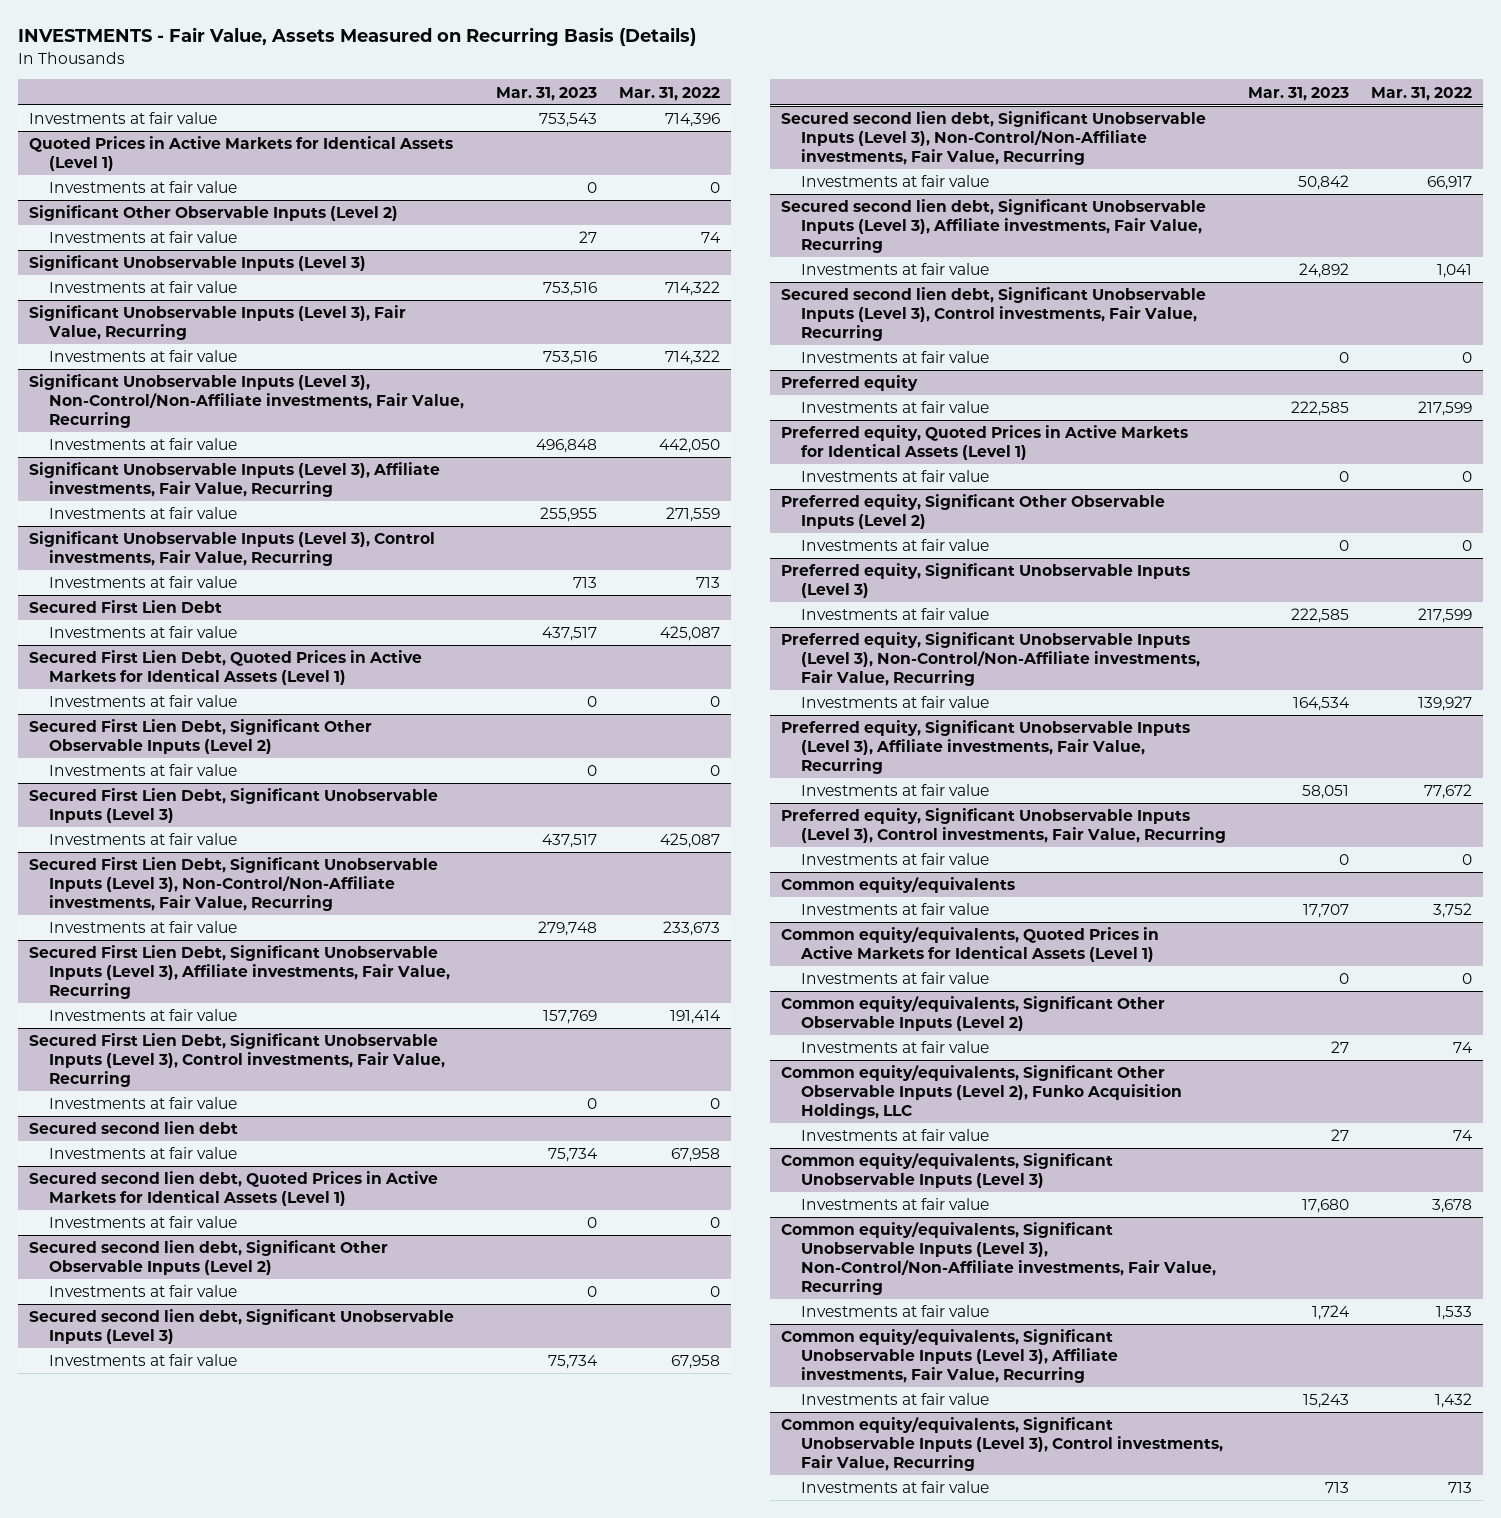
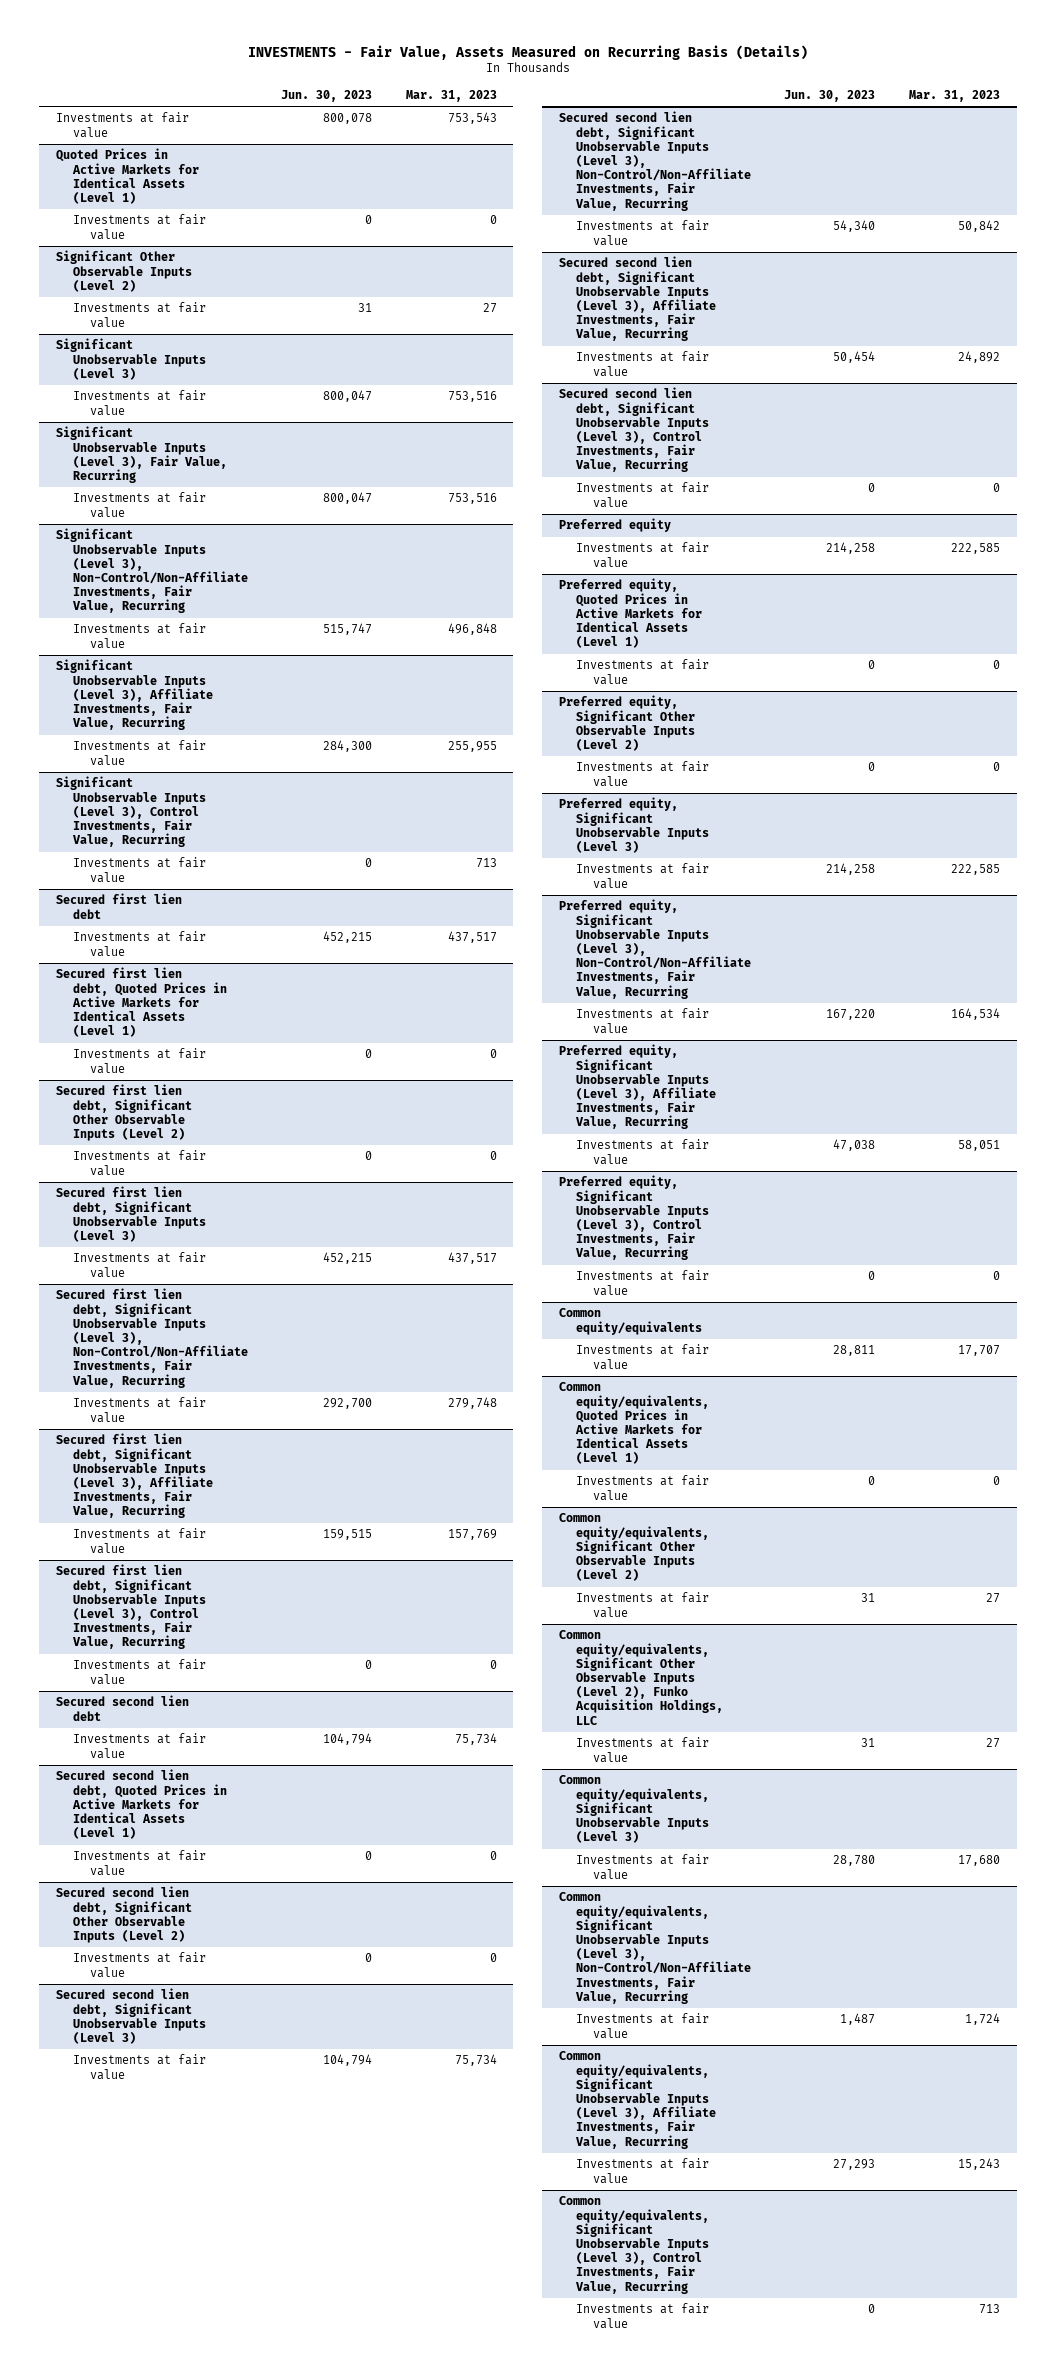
- | Mar. 31, 2023 | Mar. 31, 2022
+ | Jun. 30, 2023 | Mar. 31, 2023
- Significant Unobservable Inputs (Level 3), Non-Control/Non-Affiliate investments, Fair Value, Recurring
+ Significant Unobservable Inputs (Level 3), Non-Control/Non-Affiliate Investments, Fair Value, Recurring
- Significant Unobservable Inputs (Level 3), Affiliate investments, Fair Value, Recurring
+ Significant Unobservable Inputs (Level 3), Affiliate Investments, Fair Value, Recurring
- Significant Unobservable Inputs (Level 3), Control investments, Fair Value, Recurring
+ Significant Unobservable Inputs (Level 3), Control Investments, Fair Value, Recurring
- Secured First Lien Debt
+ Secured first lien debt
- Secured First Lien Debt, Quoted Prices in Active Markets for Identical Assets (Level 1)
+ Secured first lien debt, Quoted Prices in Active Markets for Identical Assets (Level 1)
- Secured First Lien Debt, Significant Other Observable Inputs (Level 2)
+ Secured first lien debt, Significant Other Observable Inputs (Level 2)
- Secured First Lien Debt, Significant Unobservable Inputs (Level 3)
+ Secured first lien debt, Significant Unobservable Inputs (Level 3)
- Secured First Lien Debt, Significant Unobservable Inputs (Level 3), Non-Control/Non-Affiliate investments, Fair Value, Recurring
+ Secured first lien debt, Significant Unobservable Inputs (Level 3), Non-Control/Non-Affiliate Investments, Fair Value, Recurring
- Secured First Lien Debt, Significant Unobservable Inputs (Level 3), Affiliate investments, Fair Value, Recurring
+ Secured first lien debt, Significant Unobservable Inputs (Level 3), Affiliate Investments, Fair Value, Recurring
- Secured First Lien Debt, Significant Unobservable Inputs (Level 3), Control investments, Fair Value, Recurring
+ Secured first lien debt, Significant Unobservable Inputs (Level 3), Control Investments, Fair Value, Recurring
- Secured second lien debt, Significant Unobservable Inputs (Level 3), Non-Control/Non-Affiliate investments, Fair Value, Recurring
+ Secured second lien debt, Significant Unobservable Inputs (Level 3), Non-Control/Non-Affiliate Investments, Fair Value, Recurring
- Secured second lien debt, Significant Unobservable Inputs (Level 3), Affiliate investments, Fair Value, Recurring
+ Secured second lien debt, Significant Unobservable Inputs (Level 3), Affiliate Investments, Fair Value, Recurring
- Secured second lien debt, Significant Unobservable Inputs (Level 3), Control investments, Fair Value, Recurring
+ Secured second lien debt, Significant Unobservable Inputs (Level 3), Control Investments, Fair Value, Recurring
- Preferred equity, Significant Unobservable Inputs (Level 3), Non-Control/Non-Affiliate investments, Fair Value, Recurring
+ Preferred equity, Significant Unobservable Inputs (Level 3), Non-Control/Non-Affiliate Investments, Fair Value, Recurring
- Preferred equity, Significant Unobservable Inputs (Level 3), Affiliate investments, Fair Value, Recurring
+ Preferred equity, Significant Unobservable Inputs (Level 3), Affiliate Investments, Fair Value, Recurring
- Preferred equity, Significant Unobservable Inputs (Level 3), Control investments, Fair Value, Recurring
+ Preferred equity, Significant Unobservable Inputs (Level 3), Control Investments, Fair Value, Recurring
- Common equity/equivalents, Significant Unobservable Inputs (Level 3), Non-Control/Non-Affiliate investments, Fair Value, Recurring
+ Common equity/equivalents, Significant Unobservable Inputs (Level 3), Non-Control/Non-Affiliate Investments, Fair Value, Recurring
- Common equity/equivalents, Significant Unobservable Inputs (Level 3), Affiliate investments, Fair Value, Recurring
+ Common equity/equivalents, Significant Unobservable Inputs (Level 3), Affiliate Investments, Fair Value, Recurring
- Common equity/equivalents, Significant Unobservable Inputs (Level 3), Control investments, Fair Value, Recurring
+ Common equity/equivalents, Significant Unobservable Inputs (Level 3), Control Investments, Fair Value, Recurring

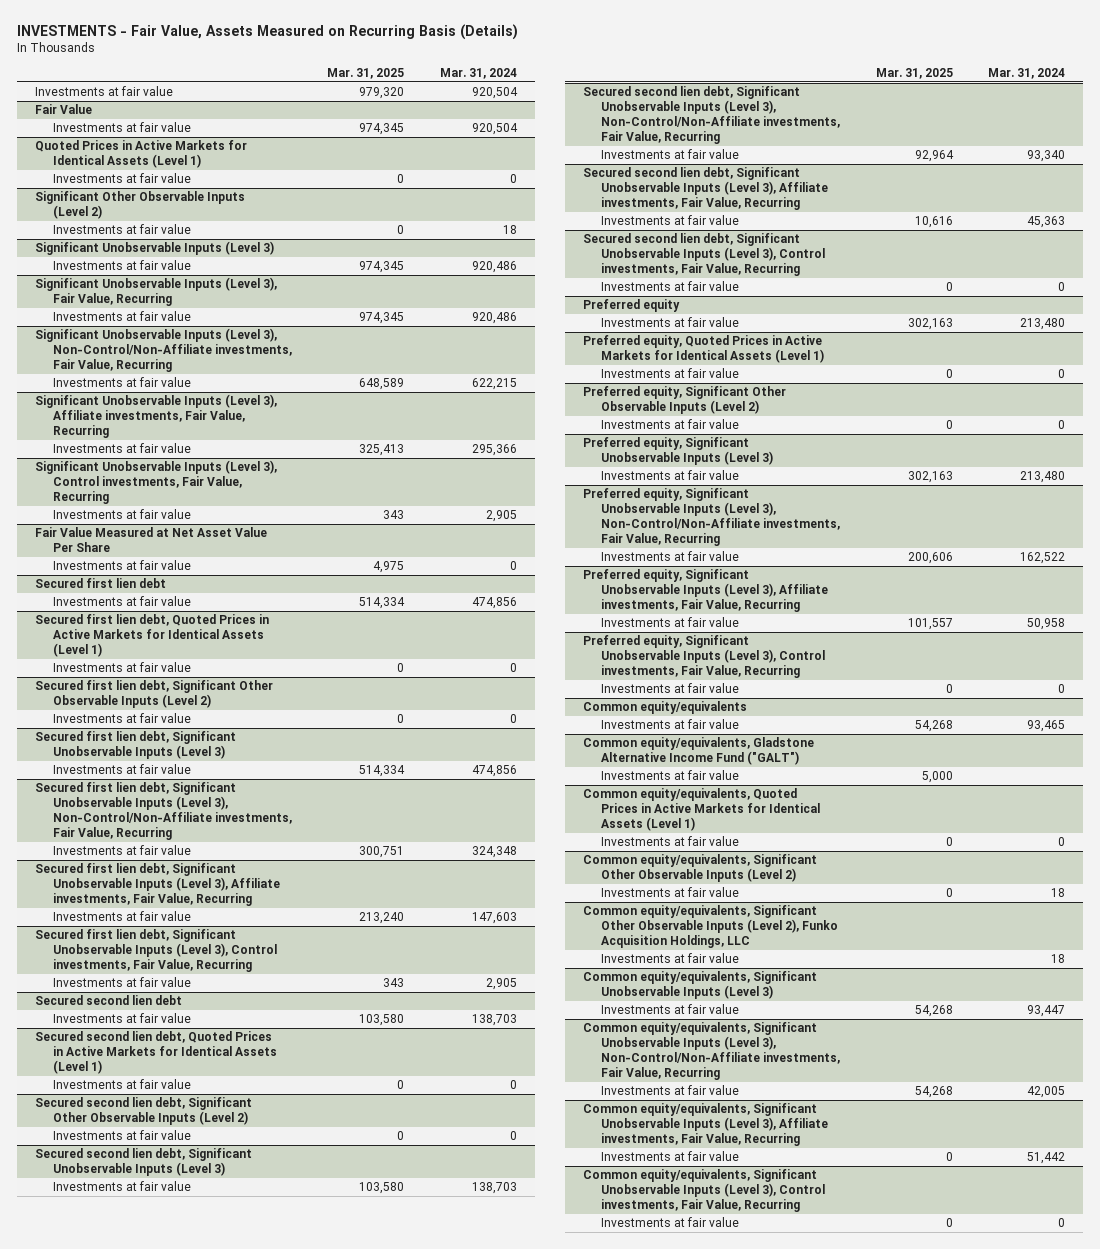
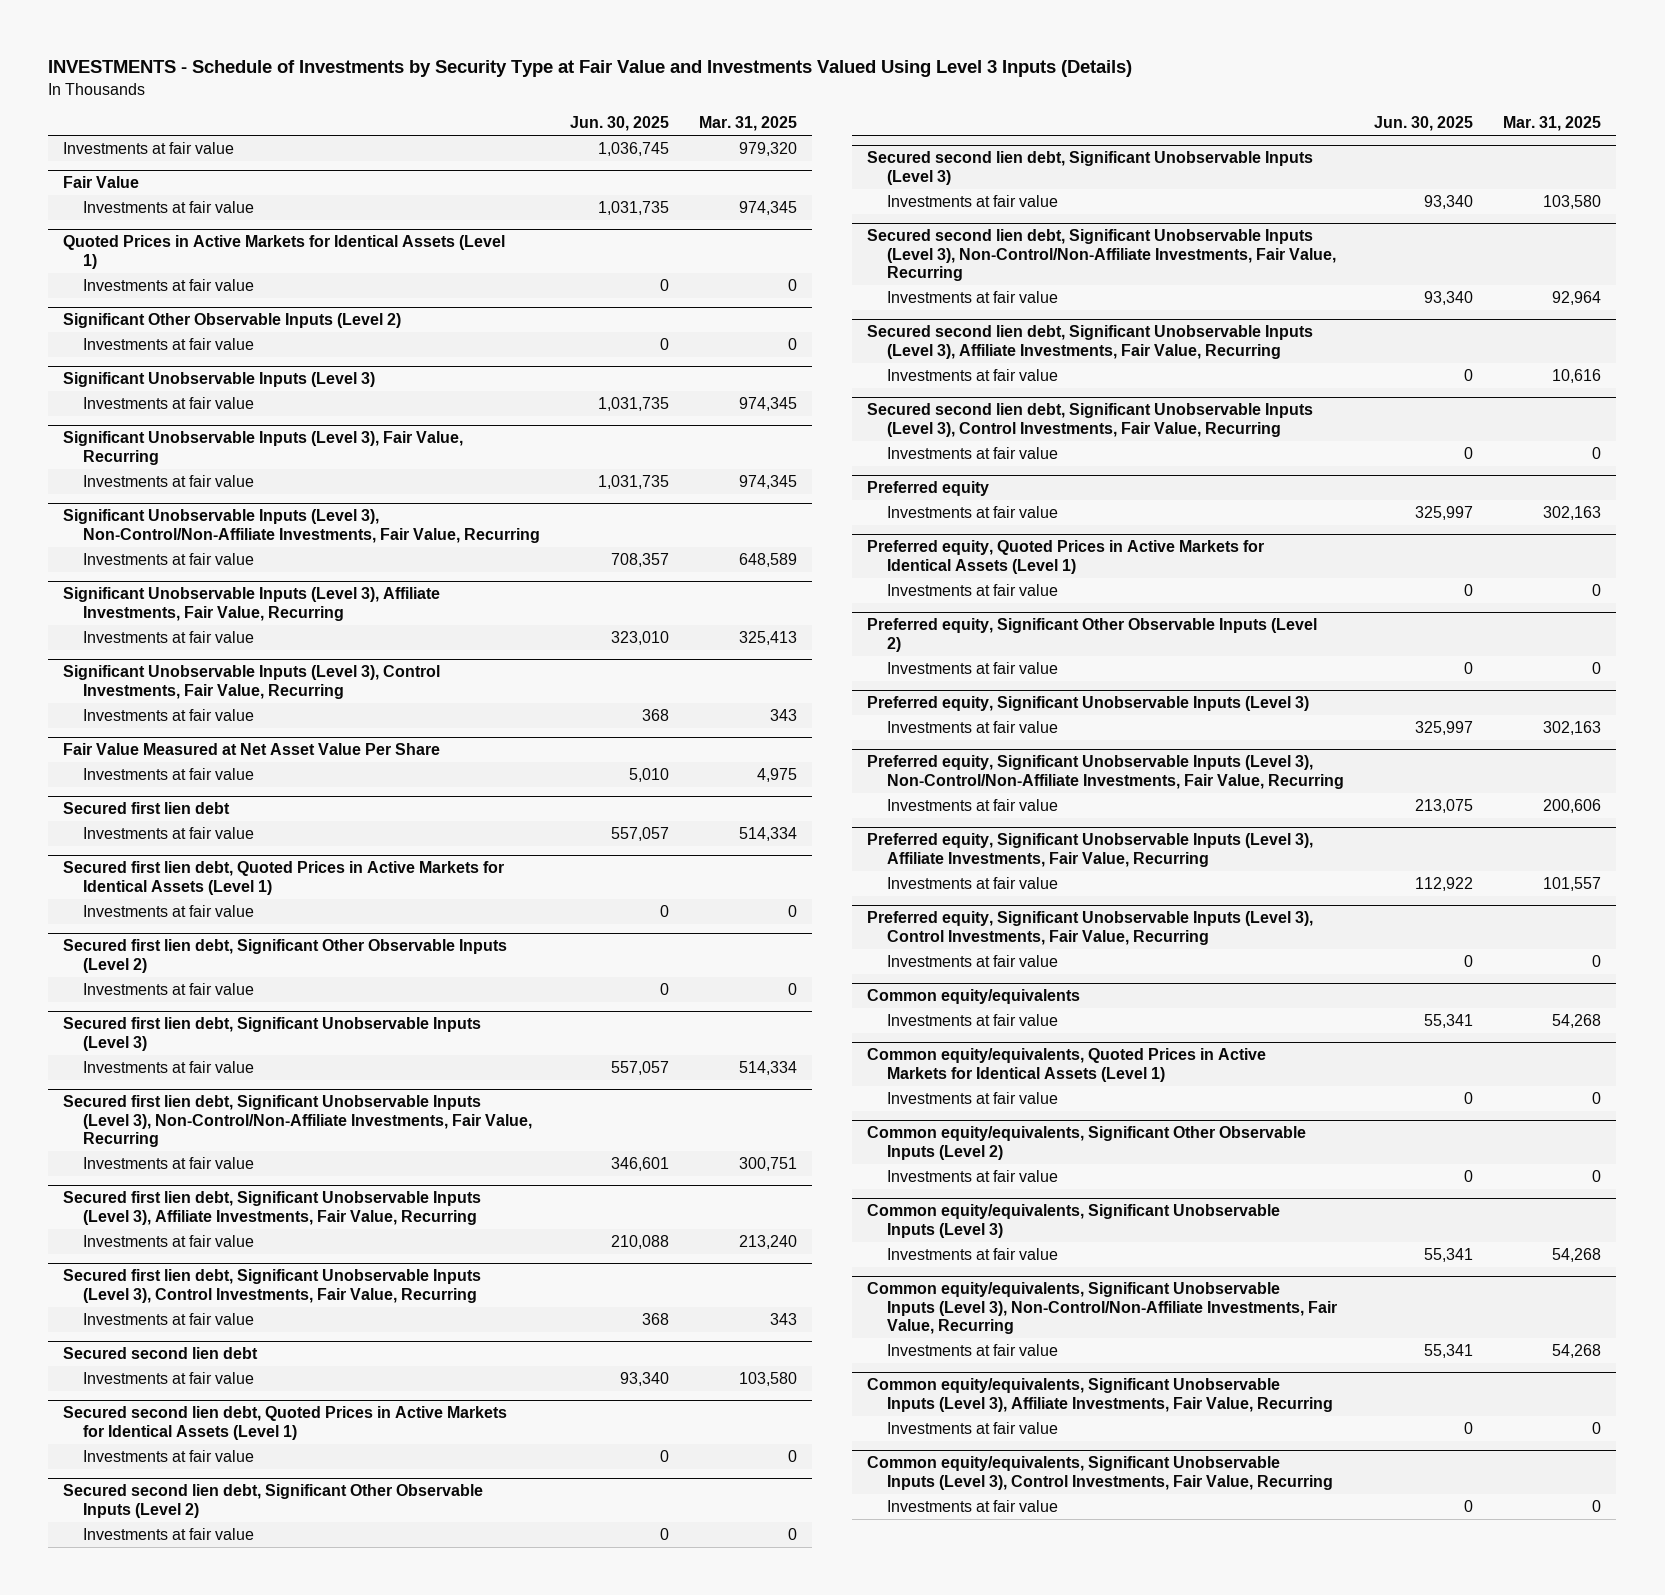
- INVESTMENTS - Fair Value, Assets Measured on Recurring Basis (Details)
+ INVESTMENTS - Schedule of Investments by Security Type at Fair Value and Investments Valued Using Level 3 Inputs (Details)
- | Mar. 31, 2025 | Mar. 31, 2024
+ | Jun. 30, 2025 | Mar. 31, 2025
- Significant Unobservable Inputs (Level 3), Non-Control/Non-Affiliate investments, Fair Value, Recurring
+ Significant Unobservable Inputs (Level 3), Non-Control/Non-Affiliate Investments, Fair Value, Recurring
- Significant Unobservable Inputs (Level 3), Affiliate investments, Fair Value, Recurring
+ Significant Unobservable Inputs (Level 3), Affiliate Investments, Fair Value, Recurring
- Significant Unobservable Inputs (Level 3), Control investments, Fair Value, Recurring
+ Significant Unobservable Inputs (Level 3), Control Investments, Fair Value, Recurring
- Secured first lien debt, Significant Unobservable Inputs (Level 3), Non-Control/Non-Affiliate investments, Fair Value, Recurring
+ Secured first lien debt, Significant Unobservable Inputs (Level 3), Non-Control/Non-Affiliate Investments, Fair Value, Recurring
- Secured first lien debt, Significant Unobservable Inputs (Level 3), Affiliate investments, Fair Value, Recurring
+ Secured first lien debt, Significant Unobservable Inputs (Level 3), Affiliate Investments, Fair Value, Recurring
- Secured first lien debt, Significant Unobservable Inputs (Level 3), Control investments, Fair Value, Recurring
+ Secured first lien debt, Significant Unobservable Inputs (Level 3), Control Investments, Fair Value, Recurring
- Secured second lien debt, Significant Unobservable Inputs (Level 3), Non-Control/Non-Affiliate investments, Fair Value, Recurring
+ Secured second lien debt, Significant Unobservable Inputs (Level 3), Non-Control/Non-Affiliate Investments, Fair Value, Recurring
- Secured second lien debt, Significant Unobservable Inputs (Level 3), Affiliate investments, Fair Value, Recurring
+ Secured second lien debt, Significant Unobservable Inputs (Level 3), Affiliate Investments, Fair Value, Recurring
- Secured second lien debt, Significant Unobservable Inputs (Level 3), Control investments, Fair Value, Recurring
+ Secured second lien debt, Significant Unobservable Inputs (Level 3), Control Investments, Fair Value, Recurring
- Preferred equity, Significant Unobservable Inputs (Level 3), Non-Control/Non-Affiliate investments, Fair Value, Recurring
+ Preferred equity, Significant Unobservable Inputs (Level 3), Non-Control/Non-Affiliate Investments, Fair Value, Recurring
- Preferred equity, Significant Unobservable Inputs (Level 3), Affiliate investments, Fair Value, Recurring
+ Preferred equity, Significant Unobservable Inputs (Level 3), Affiliate Investments, Fair Value, Recurring
- Preferred equity, Significant Unobservable Inputs (Level 3), Control investments, Fair Value, Recurring
+ Preferred equity, Significant Unobservable Inputs (Level 3), Control Investments, Fair Value, Recurring
- Common equity/equivalents, Gladstone Alternative Income Fund ("GALT")
- Investments at fair value | 5,000 |
- Common equity/equivalents, Significant Other Observable Inputs (Level 2), Funko Acquisition Holdings, LLC
- Investments at fair value | | 18
- Common equity/equivalents, Significant Unobservable Inputs (Level 3), Non-Control/Non-Affiliate investments, Fair Value, Recurring
+ Common equity/equivalents, Significant Unobservable Inputs (Level 3), Non-Control/Non-Affiliate Investments, Fair Value, Recurring
- Common equity/equivalents, Significant Unobservable Inputs (Level 3), Affiliate investments, Fair Value, Recurring
+ Common equity/equivalents, Significant Unobservable Inputs (Level 3), Affiliate Investments, Fair Value, Recurring
- Common equity/equivalents, Significant Unobservable Inputs (Level 3), Control investments, Fair Value, Recurring
+ Common equity/equivalents, Significant Unobservable Inputs (Level 3), Control Investments, Fair Value, Recurring

